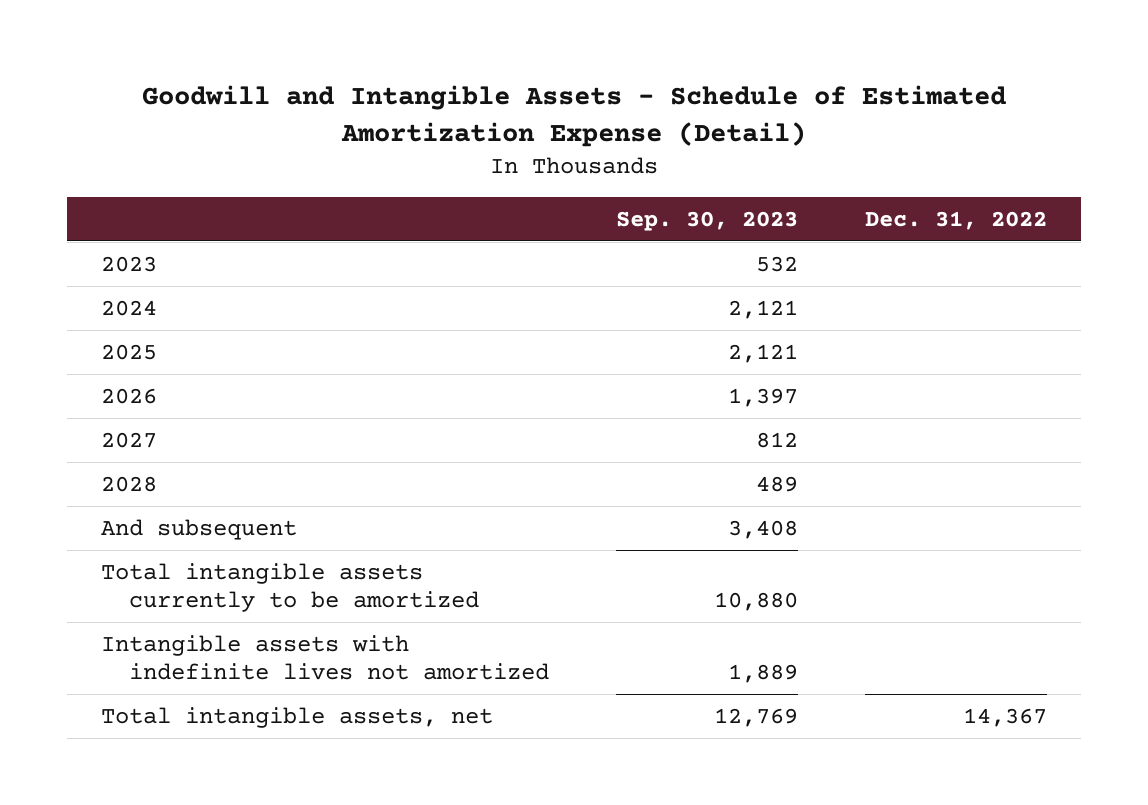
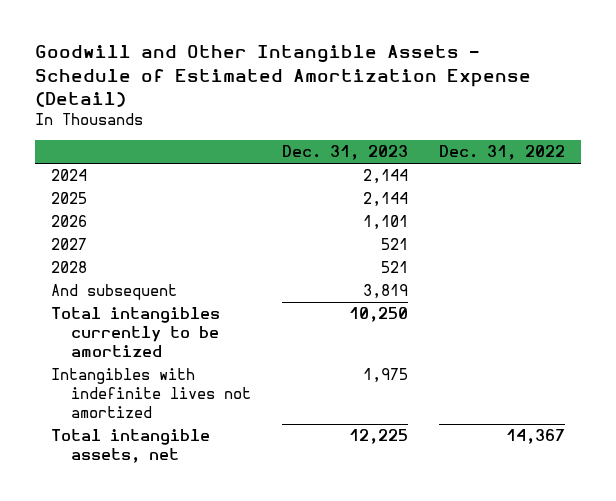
- Goodwill and Intangible Assets - Schedule of Estimated Amortization Expense (Detail)
+ Goodwill and Other Intangible Assets - Schedule of Estimated Amortization Expense (Detail)
- | Sep. 30, 2023 | Dec. 31, 2022
+ | Dec. 31, 2023 | Dec. 31, 2022
- 2023 | 532 |
- Total intangible assets currently to be amortized | 10,880 |
- Intangible assets with indefinite lives not amortized | 1,889 |
+ Total intangibles currently to be amortized | 10,250 |
+ Intangibles with indefinite lives not amortized | 1,975 |

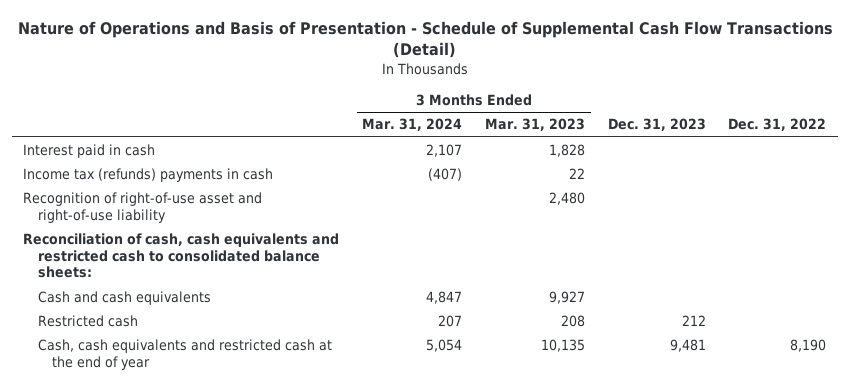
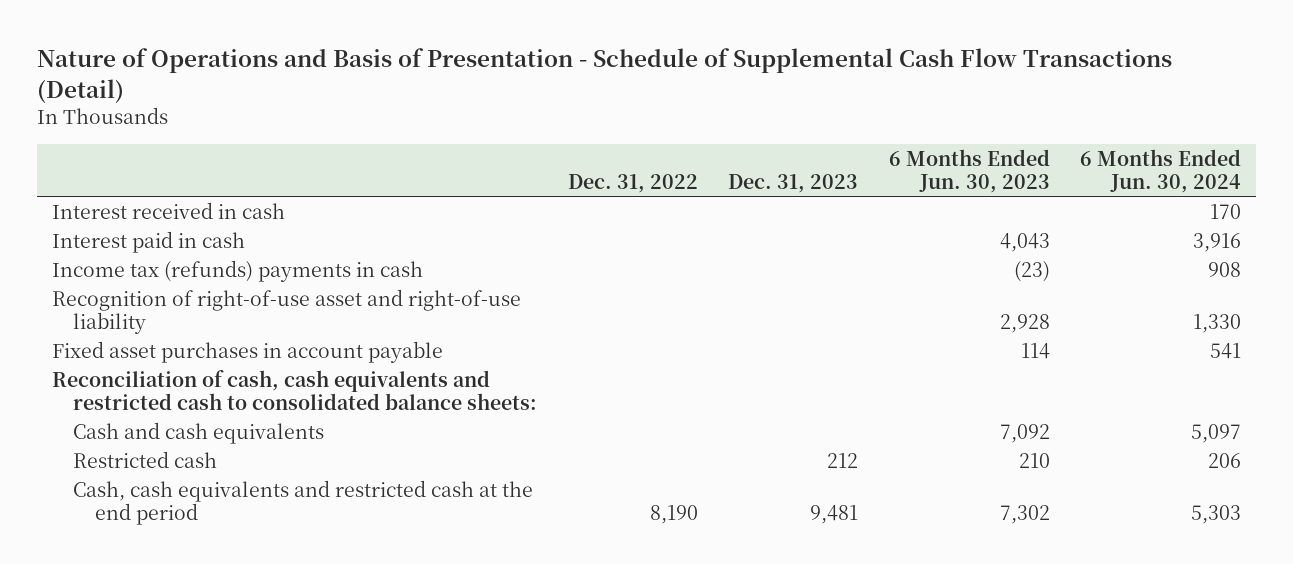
- | 3 Months Ended Mar. 31, 2024 | 3 Months Ended Mar. 31, 2023 | Dec. 31, 2023 | Dec. 31, 2022
+ | Dec. 31, 2022 | Dec. 31, 2023 | 6 Months Ended Jun. 30, 2023 | 6 Months Ended Jun. 30, 2024
+ Interest received in cash | | | | 170
+ Fixed asset purchases in account payable | | | 114 | 541
- Cash, cash equivalents and restricted cash at the end of year | 5,054 | 10,135 | 9,481 | 8,190
+ Cash, cash equivalents and restricted cash at the end period | 8,190 | 9,481 | 7,302 | 5,303

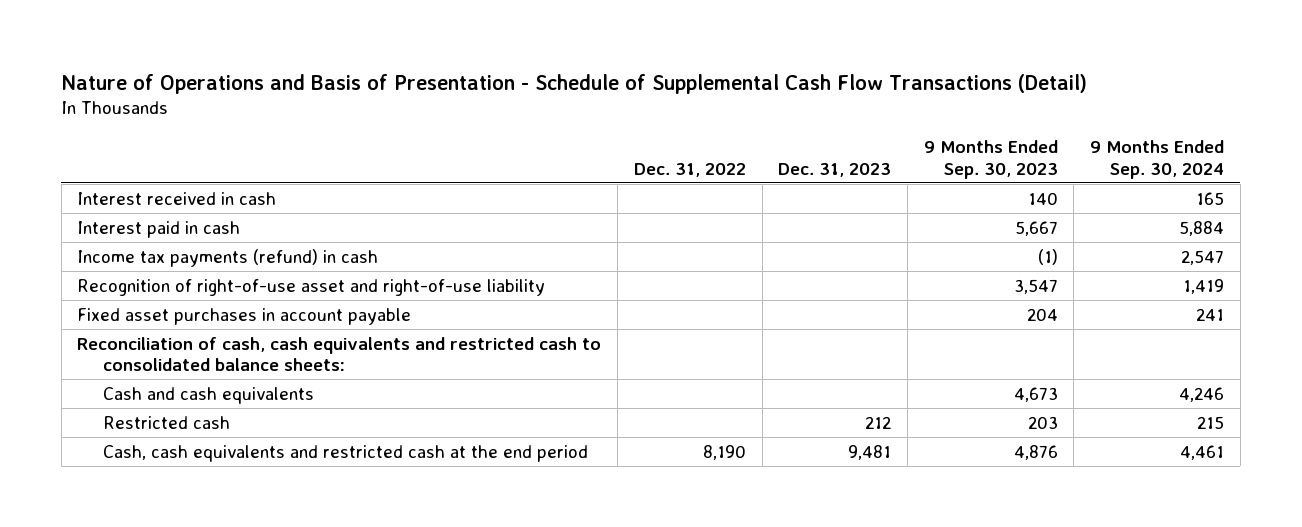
- | Dec. 31, 2022 | Dec. 31, 2023 | 6 Months Ended Jun. 30, 2023 | 6 Months Ended Jun. 30, 2024
+ | Dec. 31, 2022 | Dec. 31, 2023 | 9 Months Ended Sep. 30, 2023 | 9 Months Ended Sep. 30, 2024
- Income tax (refunds) payments in cash | | | (23) | 908
+ Income tax payments (refund) in cash | | | (1) | 2,547

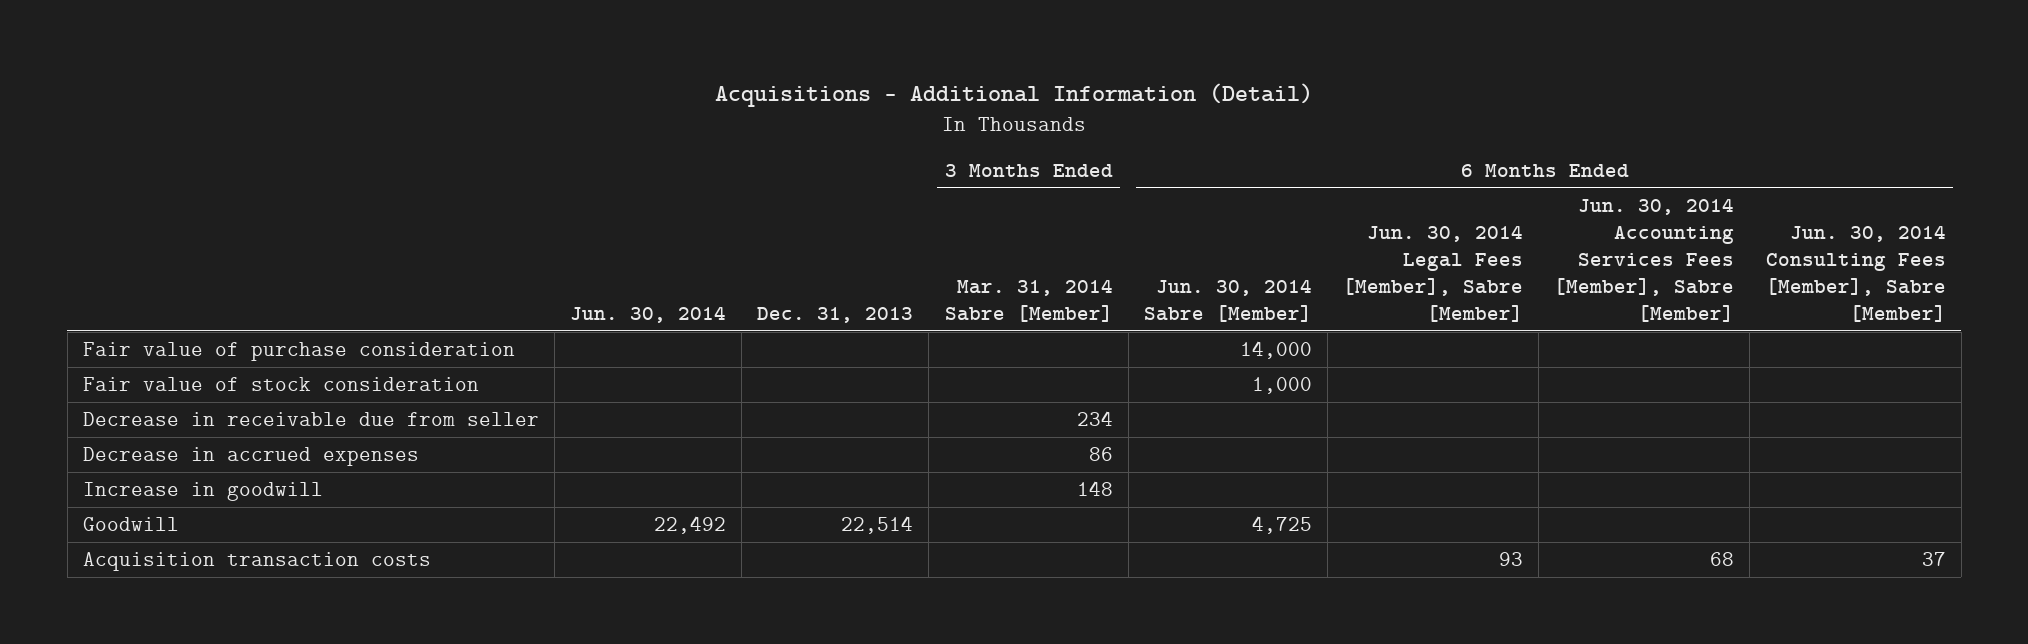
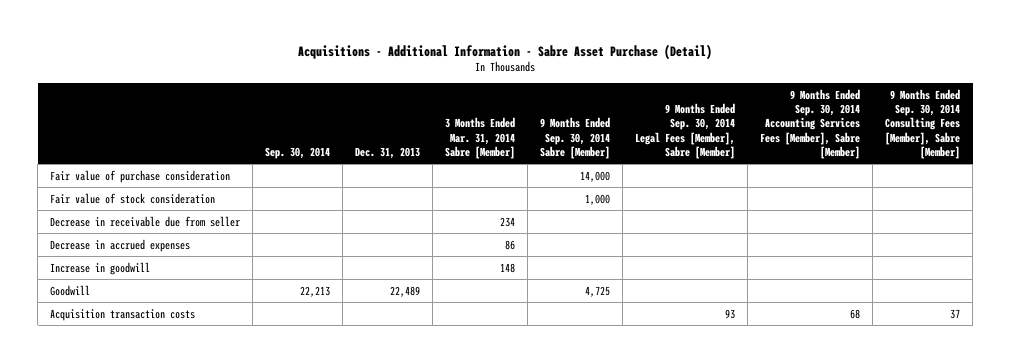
- Acquisitions - Additional Information (Detail)
+ Acquisitions - Additional Information - Sabre Asset Purchase (Detail)
- | Jun. 30, 2014 | Dec. 31, 2013 | 3 Months Ended Mar. 31, 2014 Sabre [Member] | 6 Months Ended Jun. 30, 2014 Sabre [Member] | 6 Months Ended Jun. 30, 2014 Legal Fees [Member], Sabre [Member] | 6 Months Ended Jun. 30, 2014 Accounting Services Fees [Member], Sabre [Member] | 6 Months Ended Jun. 30, 2014 Consulting Fees [Member], Sabre [Member]
+ | Sep. 30, 2014 | Dec. 31, 2013 | 3 Months Ended Mar. 31, 2014 Sabre [Member] | 9 Months Ended Sep. 30, 2014 Sabre [Member] | 9 Months Ended Sep. 30, 2014 Legal Fees [Member], Sabre [Member] | 9 Months Ended Sep. 30, 2014 Accounting Services Fees [Member], Sabre [Member] | 9 Months Ended Sep. 30, 2014 Consulting Fees [Member], Sabre [Member]
- Goodwill | 22,492 | 22,514 | | 4,725 | | |
+ Goodwill | 22,213 | 22,489 | | 4,725 | | |

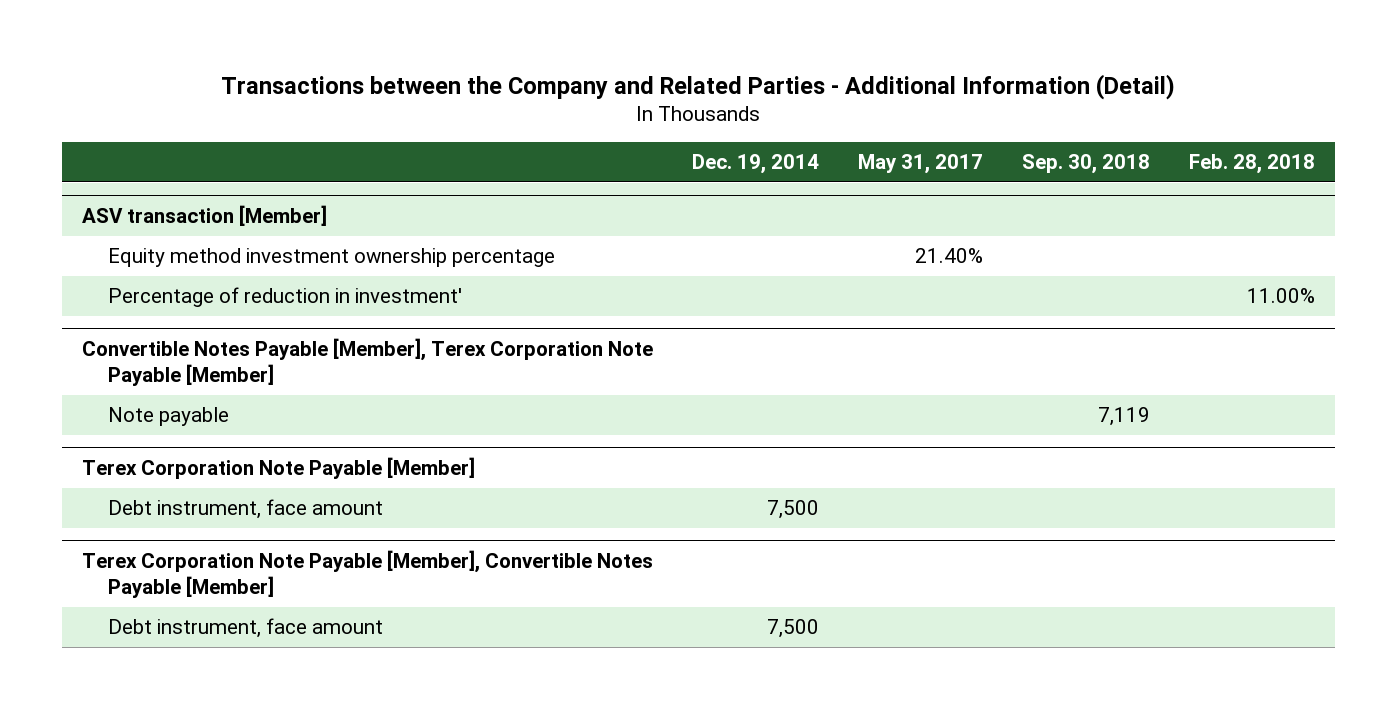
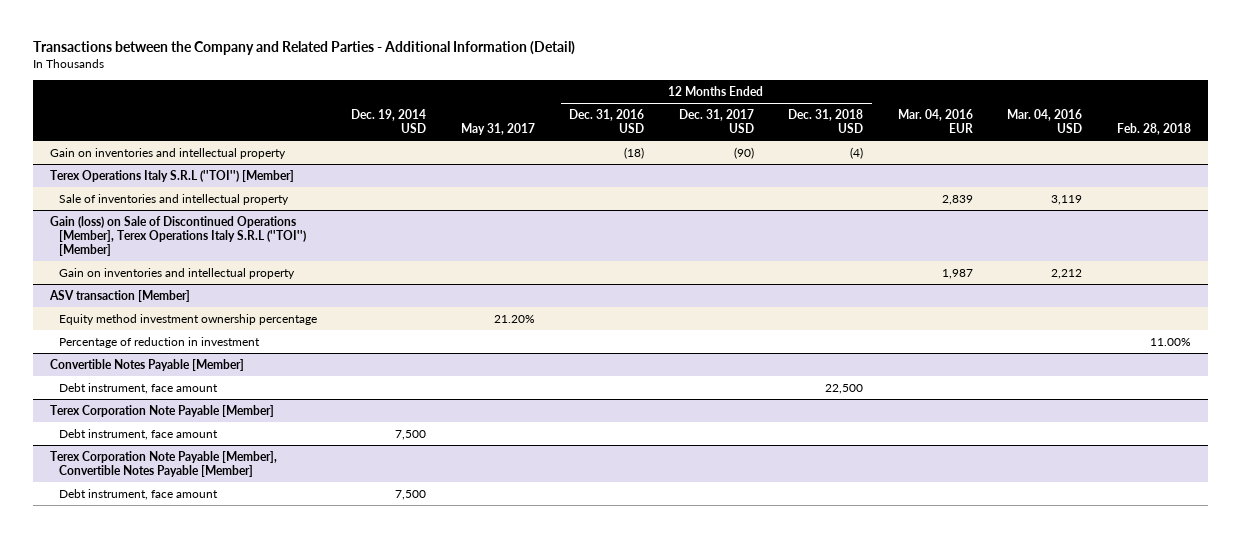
- | Dec. 19, 2014 | May 31, 2017 | Sep. 30, 2018 | Feb. 28, 2018
+ | Dec. 19, 2014 USD | May 31, 2017 | 12 Months Ended Dec. 31, 2016 USD | 12 Months Ended Dec. 31, 2017 USD | 12 Months Ended Dec. 31, 2018 USD | Mar. 04, 2016 EUR | Mar. 04, 2016 USD | Feb. 28, 2018
+ Gain on inventories and intellectual property | | | (18) | (90) | (4) | | |
+ Terex Operations Italy S.R.L (''TOI'') [Member]
+ Sale of inventories and intellectual property | | | | | | 2,839 | 3,119 |
+ Gain (loss) on Sale of Discontinued Operations [Member], Terex Operations Italy S.R.L (''TOI'') [Member]
+ Gain on inventories and intellectual property | | | | | | 1,987 | 2,212 |
@ ASV transaction [Member]
- Equity method investment ownership percentage | | 21.40% | |
- Percentage of reduction in investment' | | | | 11.00%
- Convertible Notes Payable [Member], Terex Corporation Note Payable [Member]
- Note payable | | | 7,119 |
@ ASV transaction [Member]
+ Equity method investment ownership percentage | | 21.20% | | | | | |
+ Percentage of reduction in investment | | | | | | | | 11.00%
+ Convertible Notes Payable [Member]
+ Debt instrument, face amount | | | | | 22,500 | | |

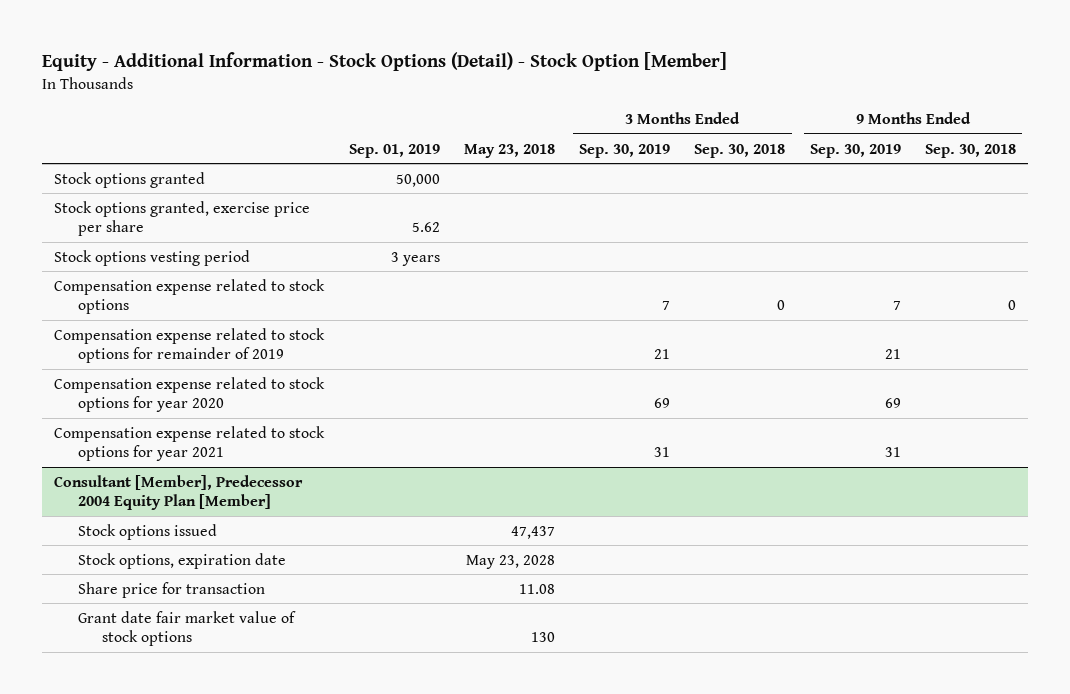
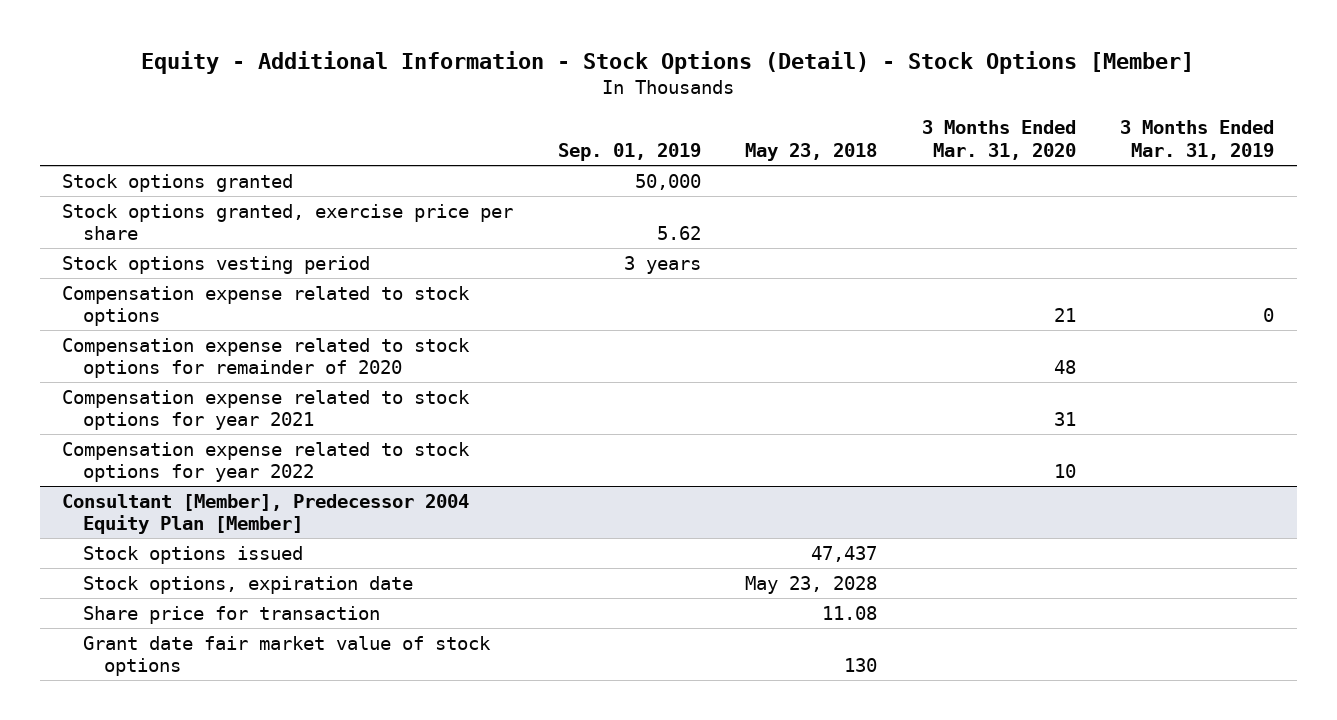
- Equity - Additional Information - Stock Options (Detail) - Stock Option [Member]
+ Equity - Additional Information - Stock Options (Detail) - Stock Options [Member]
- | Sep. 01, 2019 | May 23, 2018 | 3 Months Ended Sep. 30, 2019 | 3 Months Ended Sep. 30, 2018 | 9 Months Ended Sep. 30, 2019 | 9 Months Ended Sep. 30, 2018
+ | Sep. 01, 2019 | May 23, 2018 | 3 Months Ended Mar. 31, 2020 | 3 Months Ended Mar. 31, 2019
- Compensation expense related to stock options for remainder of 2019 | | | 21 | | 21 |
- Compensation expense related to stock options for year 2020 | | | 69 | | 69 |
+ Compensation expense related to stock options for remainder of 2020 | | | 48 |
+ Compensation expense related to stock options for year 2022 | | | 10 |

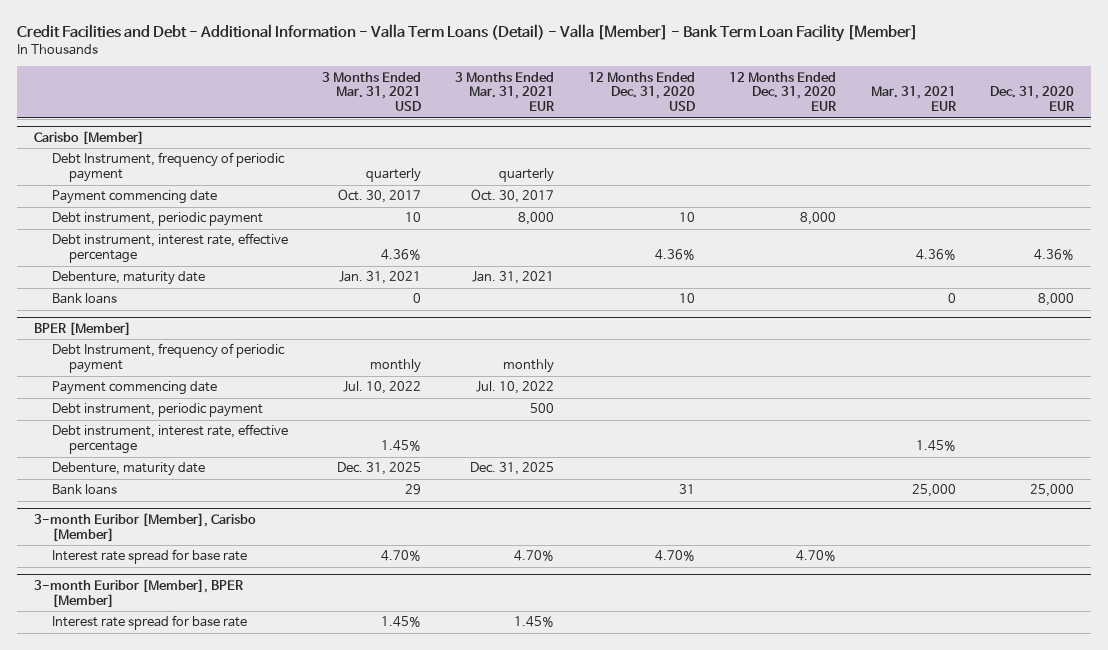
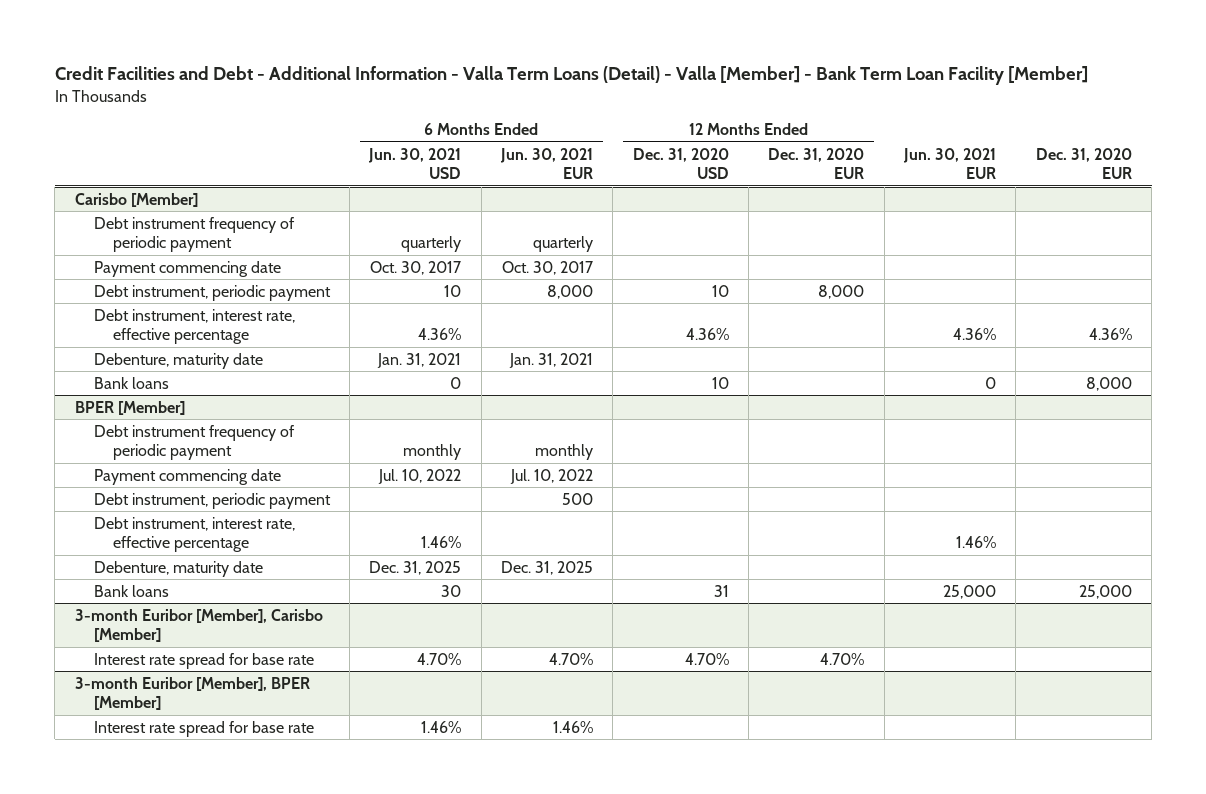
- | 3 Months Ended Mar. 31, 2021 USD | 3 Months Ended Mar. 31, 2021 EUR | 12 Months Ended Dec. 31, 2020 USD | 12 Months Ended Dec. 31, 2020 EUR | Mar. 31, 2021 EUR | Dec. 31, 2020 EUR
+ | 6 Months Ended Jun. 30, 2021 USD | 6 Months Ended Jun. 30, 2021 EUR | 12 Months Ended Dec. 31, 2020 USD | 12 Months Ended Dec. 31, 2020 EUR | Jun. 30, 2021 EUR | Dec. 31, 2020 EUR
@ Carisbo [Member]
- Debt Instrument, frequency of periodic payment | quarterly | quarterly | | | |
+ Debt instrument frequency of periodic payment | quarterly | quarterly | | | |
@ BPER [Member]
- Debt Instrument, frequency of periodic payment | monthly | monthly | | | |
+ Debt instrument frequency of periodic payment | monthly | monthly | | | |

